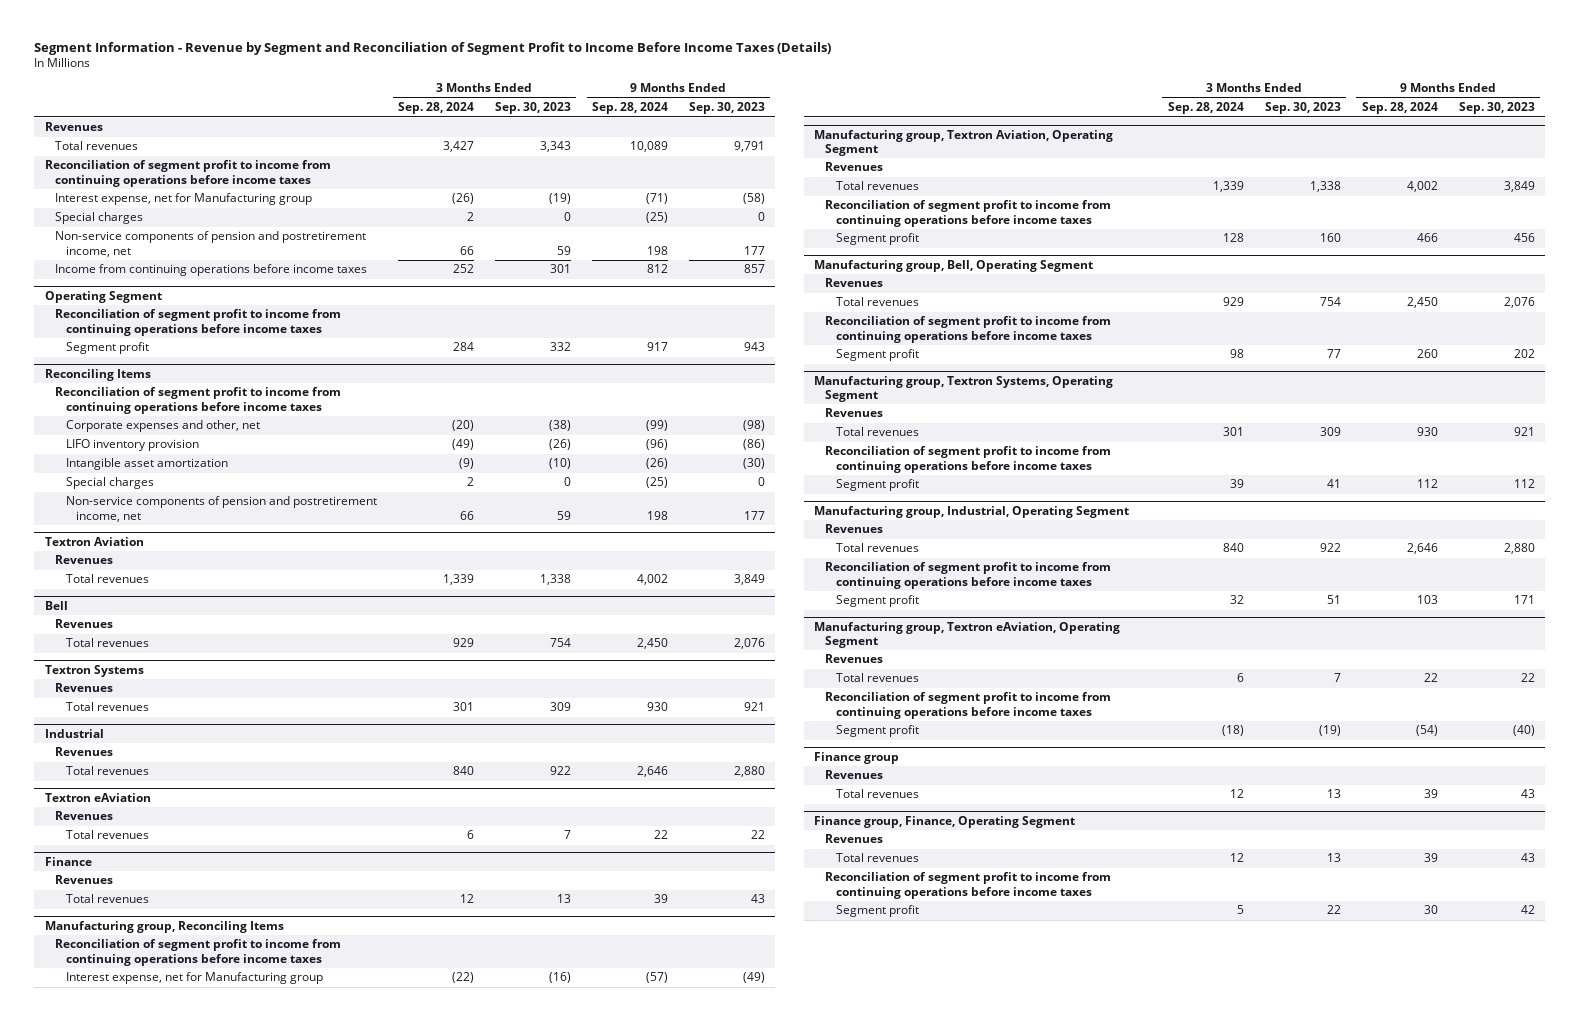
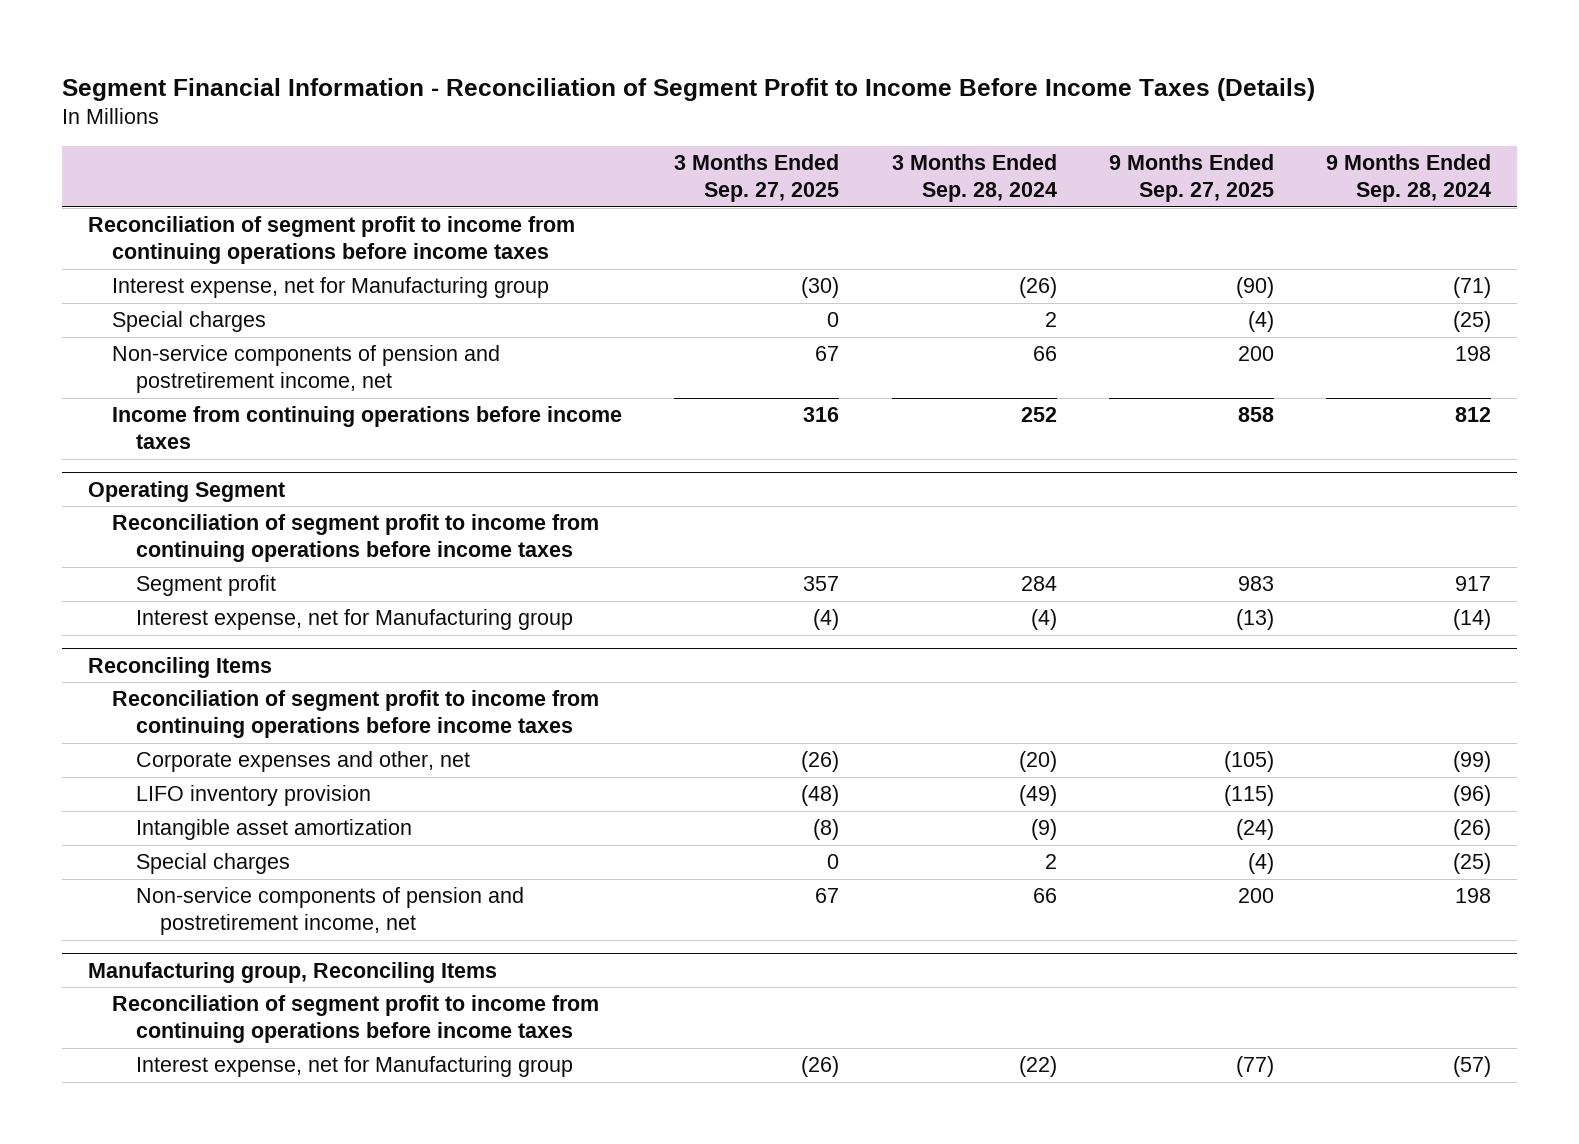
- Segment Information - Revenue by Segment and Reconciliation of Segment Profit to Income Before Income Taxes (Details)
+ Segment Financial Information - Reconciliation of Segment Profit to Income Before Income Taxes (Details)
- | 3 Months Ended Sep. 28, 2024 | 3 Months Ended Sep. 30, 2023 | 9 Months Ended Sep. 28, 2024 | 9 Months Ended Sep. 30, 2023
+ | 3 Months Ended Sep. 27, 2025 | 3 Months Ended Sep. 28, 2024 | 9 Months Ended Sep. 27, 2025 | 9 Months Ended Sep. 28, 2024
- Revenues
- Total revenues | 3,427 | 3,343 | 10,089 | 9,791
@ Operating Segment
+ Interest expense, net for Manufacturing group | (4) | (4) | (13) | (14)
- Textron Aviation
- Revenues
- Total revenues | 1,339 | 1,338 | 4,002 | 3,849
- Bell
- Revenues
- Total revenues | 929 | 754 | 2,450 | 2,076
- Textron Systems
- Revenues
- Total revenues | 301 | 309 | 930 | 921
- Industrial
- Revenues
- Total revenues | 840 | 922 | 2,646 | 2,880
- Textron eAviation
- Revenues
- Total revenues | 6 | 7 | 22 | 22
- Finance
- Revenues
- Total revenues | 12 | 13 | 39 | 43
- Manufacturing group, Textron Aviation, Operating Segment
- Revenues
- Total revenues | 1,339 | 1,338 | 4,002 | 3,849
- Reconciliation of segment profit to income from continuing operations before income taxes
- Segment profit | 128 | 160 | 466 | 456
- Manufacturing group, Bell, Operating Segment
- Revenues
- Total revenues | 929 | 754 | 2,450 | 2,076
- Reconciliation of segment profit to income from continuing operations before income taxes
- Segment profit | 98 | 77 | 260 | 202
- Manufacturing group, Textron Systems, Operating Segment
- Revenues
- Total revenues | 301 | 309 | 930 | 921
- Reconciliation of segment profit to income from continuing operations before income taxes
- Segment profit | 39 | 41 | 112 | 112
- Manufacturing group, Industrial, Operating Segment
- Revenues
- Total revenues | 840 | 922 | 2,646 | 2,880
- Reconciliation of segment profit to income from continuing operations before income taxes
- Segment profit | 32 | 51 | 103 | 171
- Manufacturing group, Textron eAviation, Operating Segment
- Revenues
- Total revenues | 6 | 7 | 22 | 22
- Reconciliation of segment profit to income from continuing operations before income taxes
- Segment profit | (18) | (19) | (54) | (40)
- Finance group
- Revenues
- Total revenues | 12 | 13 | 39 | 43
- Finance group, Finance, Operating Segment
- Revenues
- Total revenues | 12 | 13 | 39 | 43
- Reconciliation of segment profit to income from continuing operations before income taxes
- Segment profit | 5 | 22 | 30 | 42

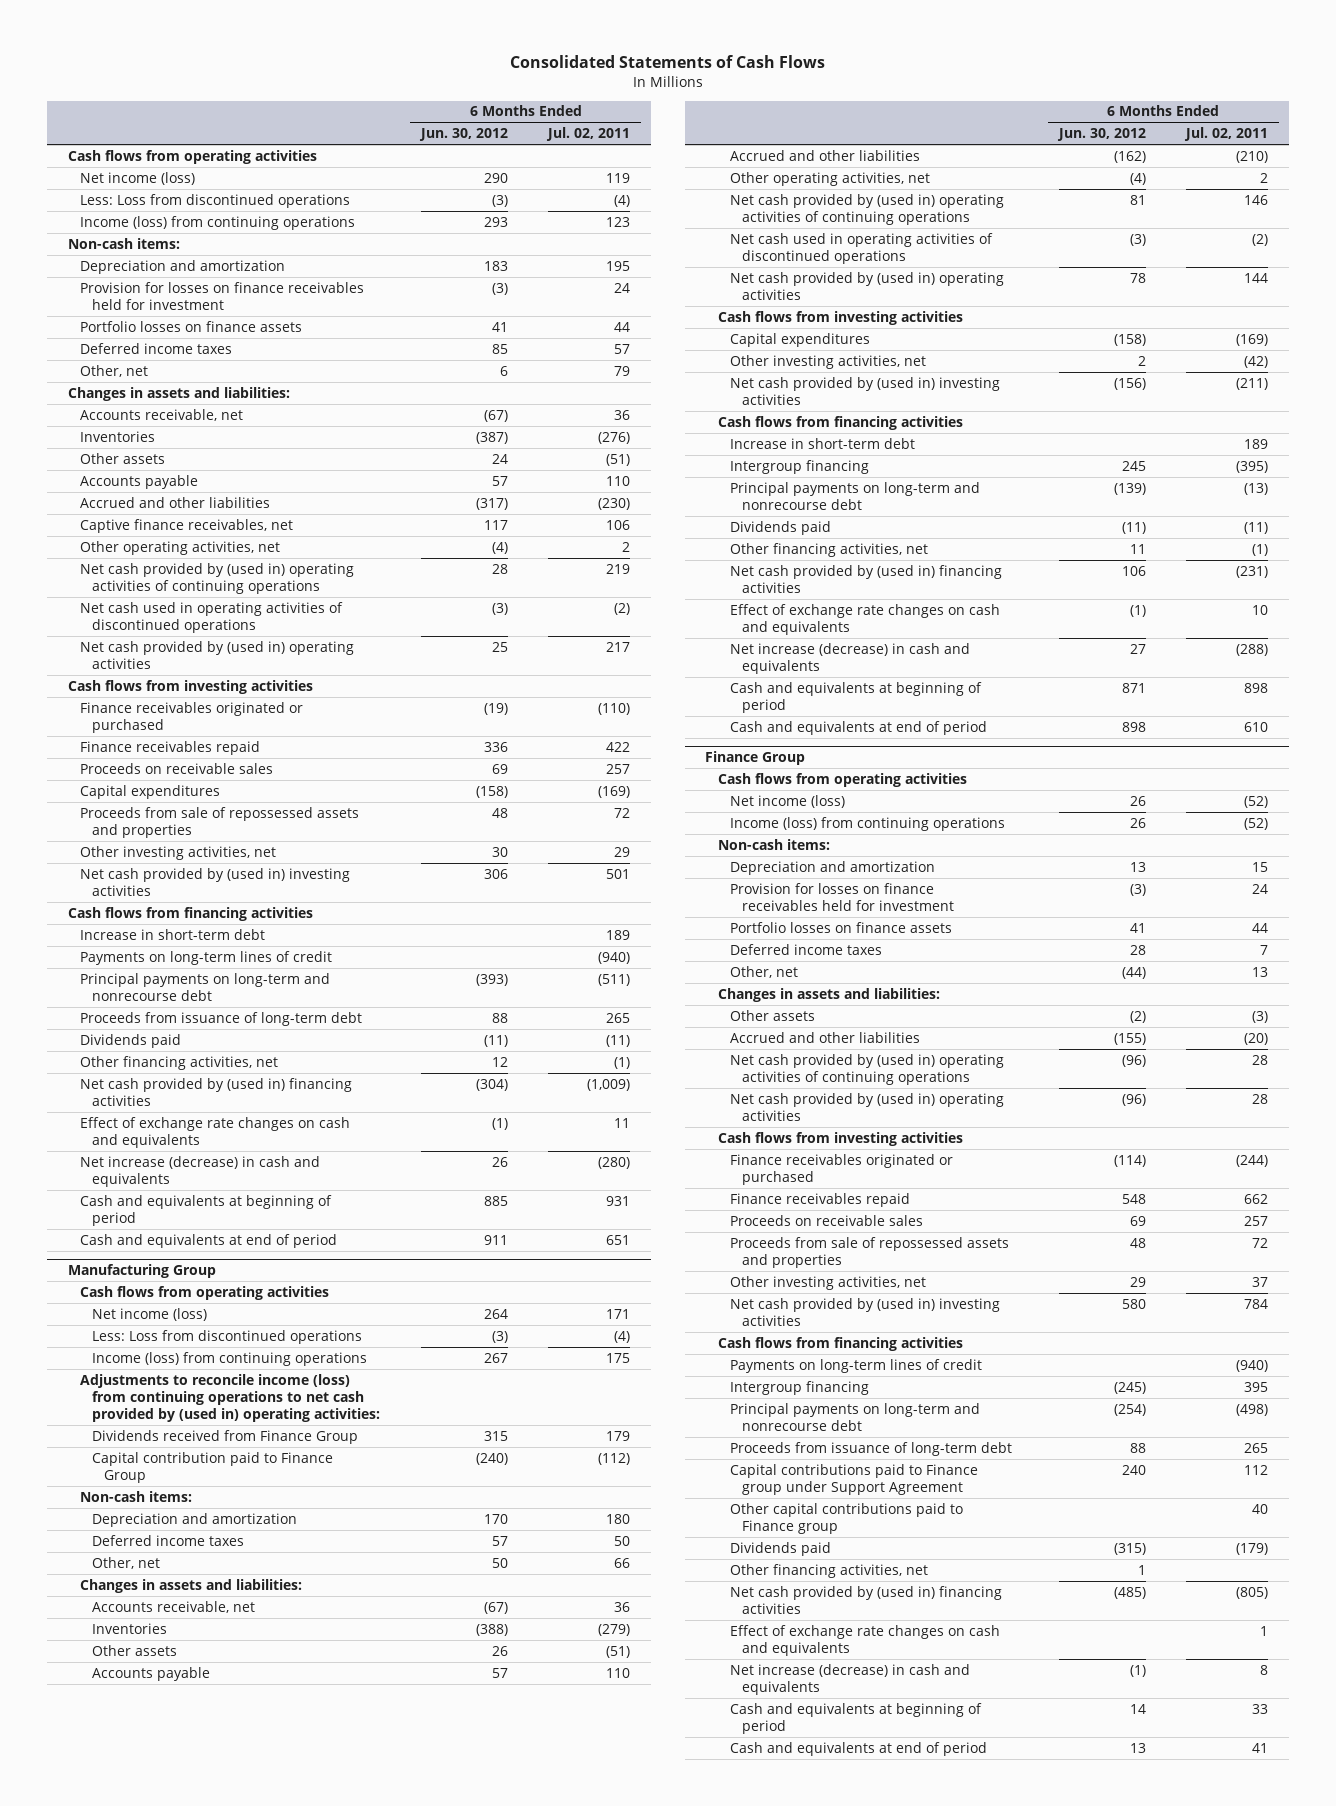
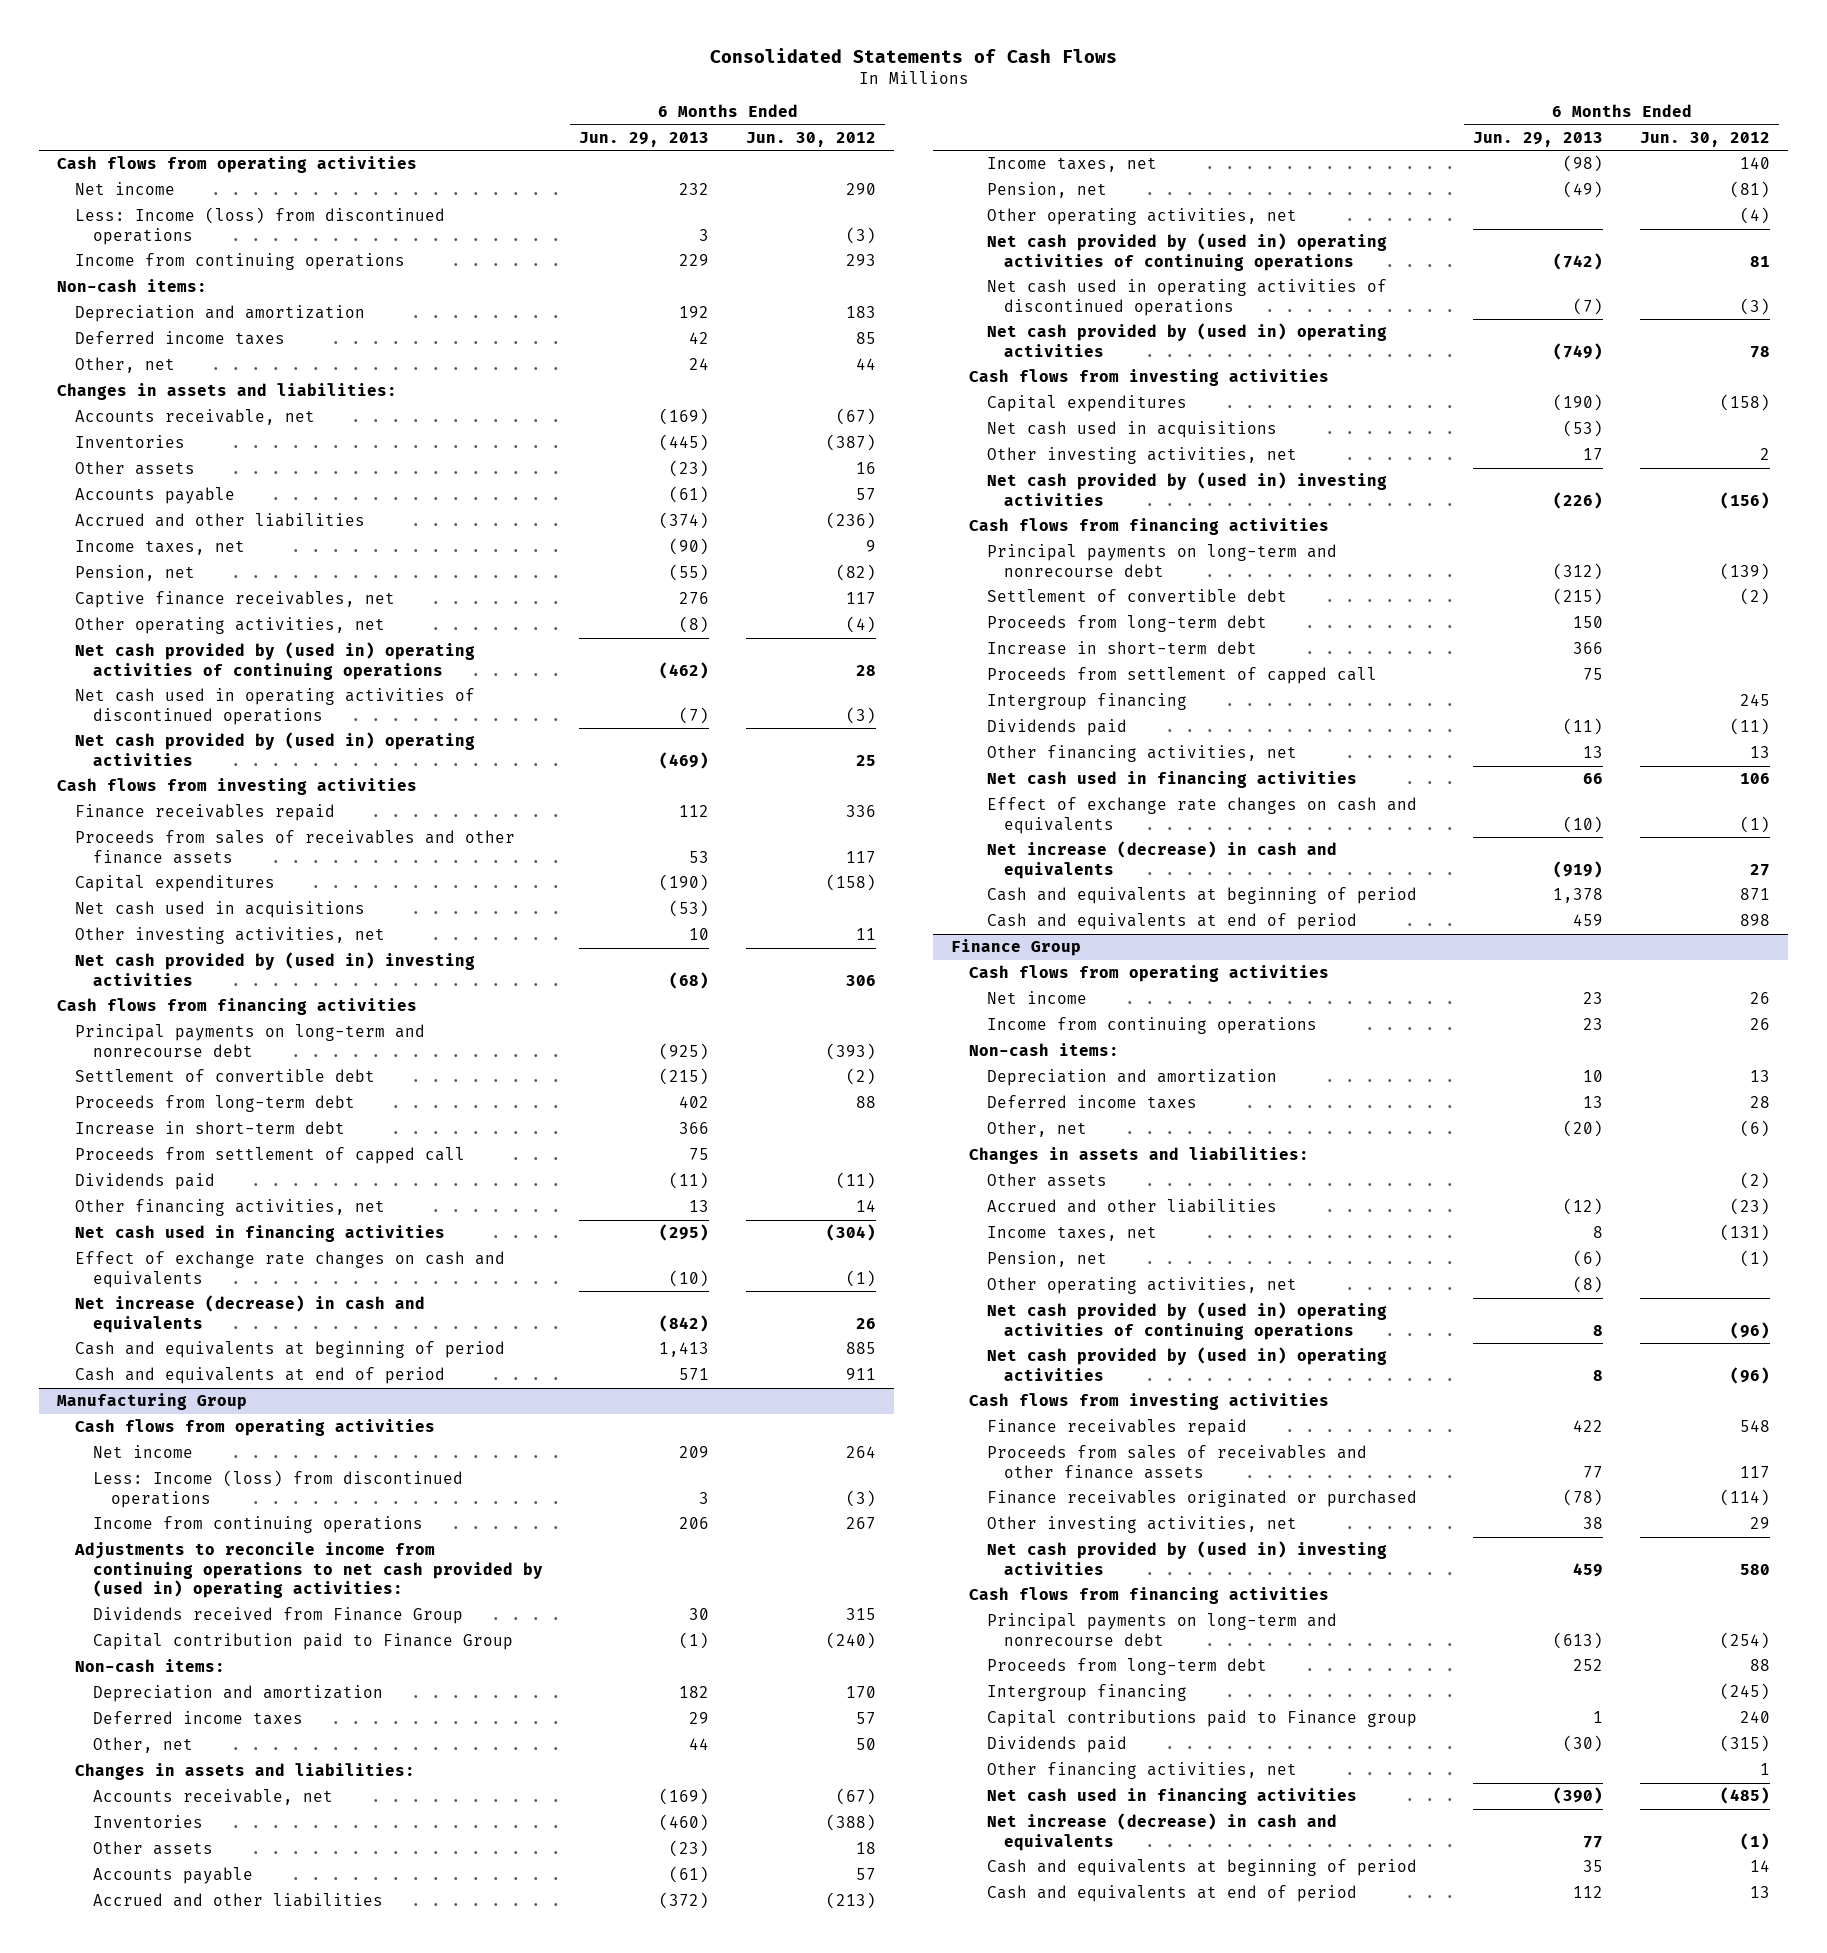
- | 6 Months Ended Jun. 30, 2012 | 6 Months Ended Jul. 02, 2011
+ | 6 Months Ended Jun. 29, 2013 | 6 Months Ended Jun. 30, 2012
- Net income (loss) | 290 | 119
- Less: Loss from discontinued operations | (3) | (4)
- Income (loss) from continuing operations | 293 | 123
+ Net income | 232 | 290
+ Less: Income (loss) from discontinued operations | 3 | (3)
+ Income from continuing operations | 229 | 293
- Provision for losses on finance receivables held for investment | (3) | 24
- Portfolio losses on finance assets | 41 | 44
- Other, net | 6 | 79
+ Other, net | 24 | 44
- Other assets | 24 | (51)
+ Other assets | (23) | 16
- Accrued and other liabilities | (317) | (230)
+ Accrued and other liabilities | (374) | (236)
+ Income taxes, net | (90) | 9
+ Pension, net | (55) | (82)
- Finance receivables originated or purchased | (19) | (110)
- Proceeds on receivable sales | 69 | 257
+ Proceeds from sales of receivables and other finance assets | 53 | 117
- Proceeds from sale of repossessed assets and properties | 48 | 72
- Other investing activities, net | 30 | 29
+ Net cash used in acquisitions | (53) |
+ Other investing activities, net | 10 | 11
- Payments on long-term lines of credit | | (940)
- Proceeds from issuance of long-term debt | 88 | 265
+ Settlement of convertible debt | (215) | (2)
+ Proceeds from long-term debt | 402 | 88
moved down: Increase in short-term debt | 366 |
+ Proceeds from settlement of capped call | 75 |
- Other financing activities, net | 12 | (1)
- Net cash provided by (used in) financing activities | (304) | (1,009)
+ Other financing activities, net | 13 | 14
+ Net cash used in financing activities | (295) | (304)
@ Manufacturing Group
- Net income (loss) | 264 | 171
- Less: Loss from discontinued operations | (3) | (4)
- Income (loss) from continuing operations | 267 | 175
- Adjustments to reconcile income (loss) from continuing operations to net cash provided by (used in) operating activities:
+ Net income | 209 | 264
+ Less: Income (loss) from discontinued operations | 3 | (3)
+ Income from continuing operations | 206 | 267
+ Adjustments to reconcile income from continuing operations to net cash provided by (used in) operating activities:
- Other assets | 26 | (51)
+ Other assets | (23) | 18
- Accrued and other liabilities | (162) | (210)
+ Accrued and other liabilities | (372) | (213)
+ Income taxes, net | (98) | 140
+ Pension, net | (49) | (81)
+ Net cash used in acquisitions | (53) |
moved up: Principal payments on long-term and nonrecourse debt | (312) | (139)
+ Settlement of convertible debt | (215) | (2)
+ Proceeds from long-term debt | 150 |
+ Proceeds from settlement of capped call | 75 |
- Other financing activities, net | 11 | (1)
- Net cash provided by (used in) financing activities | 106 | (231)
+ Other financing activities, net | 13 | 13
+ Net cash used in financing activities | 66 | 106
@ Finance Group
- Net income (loss) | 26 | (52)
- Income (loss) from continuing operations | 26 | (52)
+ Net income | 23 | 26
+ Income from continuing operations | 23 | 26
- Provision for losses on finance receivables held for investment | (3) | 24
- Portfolio losses on finance assets | 41 | 44
- Other, net | (44) | 13
+ Other, net | (20) | (6)
- Accrued and other liabilities | (155) | (20)
+ Accrued and other liabilities | (12) | (23)
+ Income taxes, net | 8 | (131)
+ Pension, net | (6) | (1)
+ Other operating activities, net | (8) |
- Proceeds on receivable sales | 69 | 257
- Proceeds from sale of repossessed assets and properties | 48 | 72
+ Proceeds from sales of receivables and other finance assets | 77 | 117
moved down: Finance receivables originated or purchased | (78) | (114)
- Payments on long-term lines of credit | | (940)
- Proceeds from issuance of long-term debt | 88 | 265
- Capital contributions paid to Finance group under Support Agreement | 240 | 112
- Other capital contributions paid to Finance group | | 40
+ Proceeds from long-term debt | 252 | 88
moved down: Intergroup financing | | (245)
+ Capital contributions paid to Finance group | 1 | 240
- Net cash provided by (used in) financing activities | (485) | (805)
- Effect of exchange rate changes on cash and equivalents | | 1
+ Net cash used in financing activities | (390) | (485)

